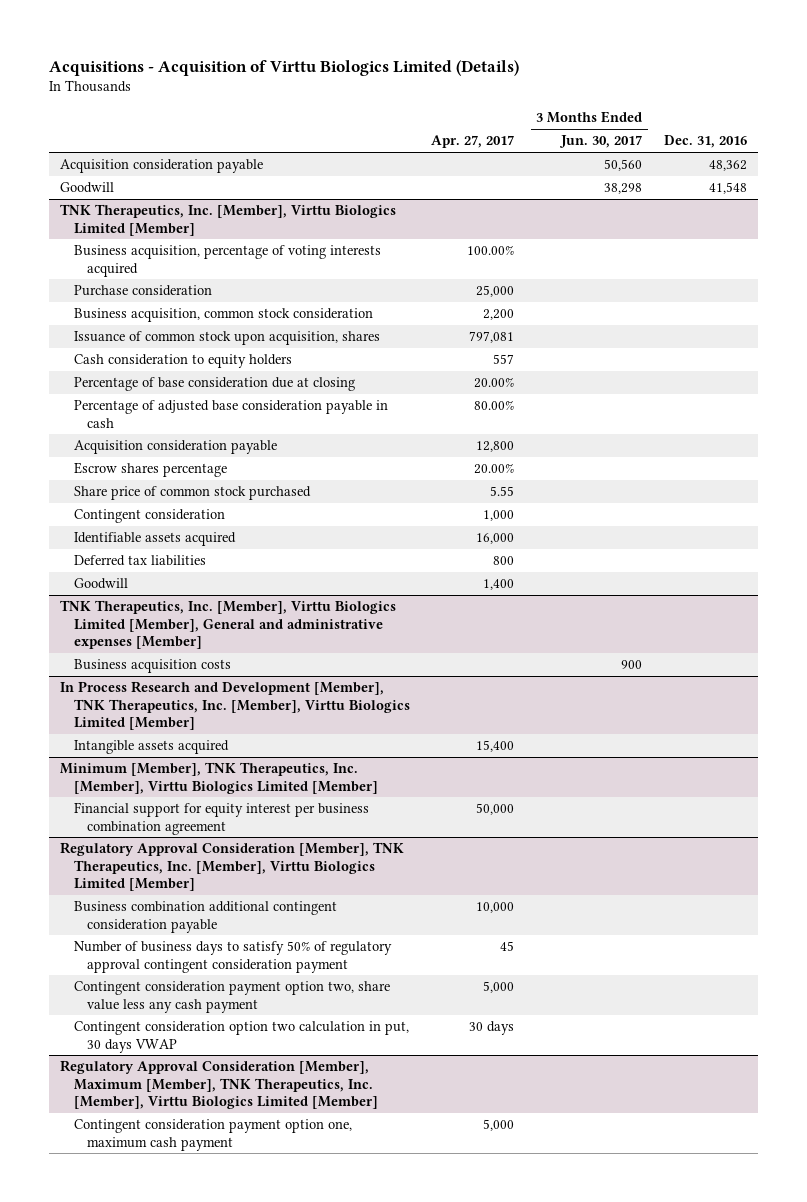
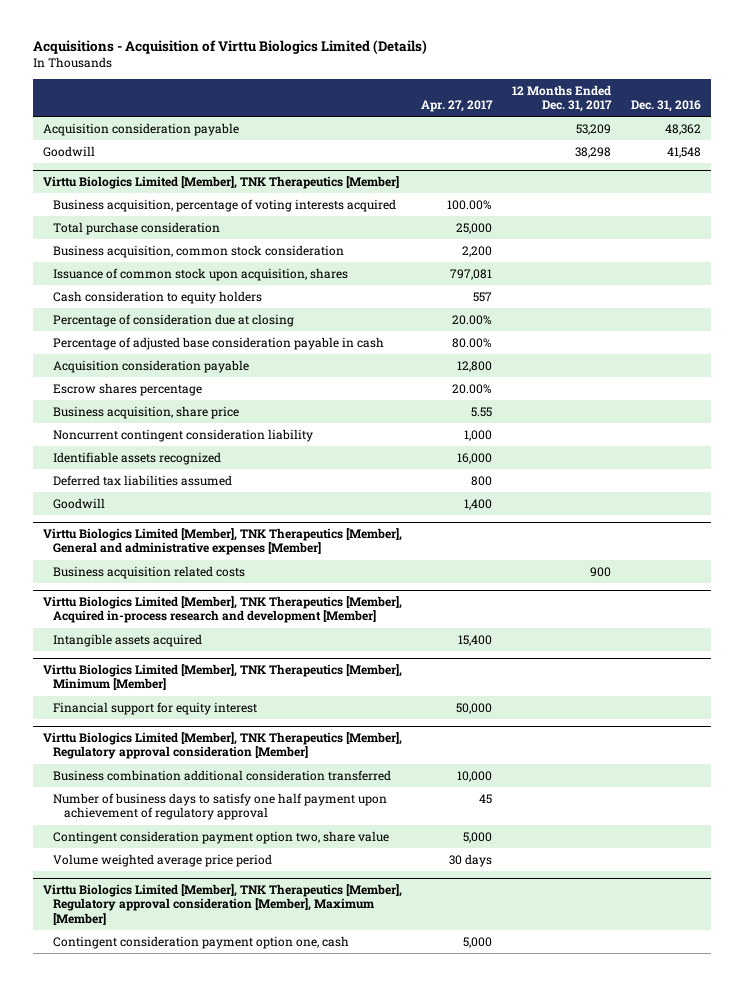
- | Apr. 27, 2017 | 3 Months Ended Jun. 30, 2017 | Dec. 31, 2016
+ | Apr. 27, 2017 | 12 Months Ended Dec. 31, 2017 | Dec. 31, 2016
- TNK Therapeutics, Inc. [Member], Virttu Biologics Limited [Member]
+ Virttu Biologics Limited [Member], TNK Therapeutics [Member]
- Purchase consideration | 25,000 | |
+ Total purchase consideration | 25,000 | |
- Percentage of base consideration due at closing | 20.00% | |
+ Percentage of consideration due at closing | 20.00% | |
- Share price of common stock purchased | 5.55 | |
- Contingent consideration | 1,000 | |
- Identifiable assets acquired | 16,000 | |
- Deferred tax liabilities | 800 | |
+ Business acquisition, share price | 5.55 | |
+ Noncurrent contingent consideration liability | 1,000 | |
+ Identifiable assets recognized | 16,000 | |
+ Deferred tax liabilities assumed | 800 | |
- TNK Therapeutics, Inc. [Member], Virttu Biologics Limited [Member], General and administrative expenses [Member]
- Business acquisition costs | | 900 |
- In Process Research and Development [Member], TNK Therapeutics, Inc. [Member], Virttu Biologics Limited [Member]
+ Virttu Biologics Limited [Member], TNK Therapeutics [Member], General and administrative expenses [Member]
+ Business acquisition related costs | | 900 |
+ Virttu Biologics Limited [Member], TNK Therapeutics [Member], Acquired in-process research and development [Member]
- Minimum [Member], TNK Therapeutics, Inc. [Member], Virttu Biologics Limited [Member]
- Financial support for equity interest per business combination agreement | 50,000 | |
- Regulatory Approval Consideration [Member], TNK Therapeutics, Inc. [Member], Virttu Biologics Limited [Member]
- Business combination additional contingent consideration payable | 10,000 | |
- Number of business days to satisfy 50% of regulatory approval contingent consideration payment | 45 | |
- Contingent consideration payment option two, share value less any cash payment | 5,000 | |
- Contingent consideration option two calculation in put, 30 days VWAP | 30 days | |
- Regulatory Approval Consideration [Member], Maximum [Member], TNK Therapeutics, Inc. [Member], Virttu Biologics Limited [Member]
- Contingent consideration payment option one, maximum cash payment | 5,000 | |
+ Virttu Biologics Limited [Member], TNK Therapeutics [Member], Minimum [Member]
+ Financial support for equity interest | 50,000 | |
+ Virttu Biologics Limited [Member], TNK Therapeutics [Member], Regulatory approval consideration [Member]
+ Business combination additional consideration transferred | 10,000 | |
+ Number of business days to satisfy one half payment upon achievement of regulatory approval | 45 | |
+ Contingent consideration payment option two, share value | 5,000 | |
+ Volume weighted average price period | 30 days | |
+ Virttu Biologics Limited [Member], TNK Therapeutics [Member], Regulatory approval consideration [Member], Maximum [Member]
+ Contingent consideration payment option one, cash | 5,000 | |

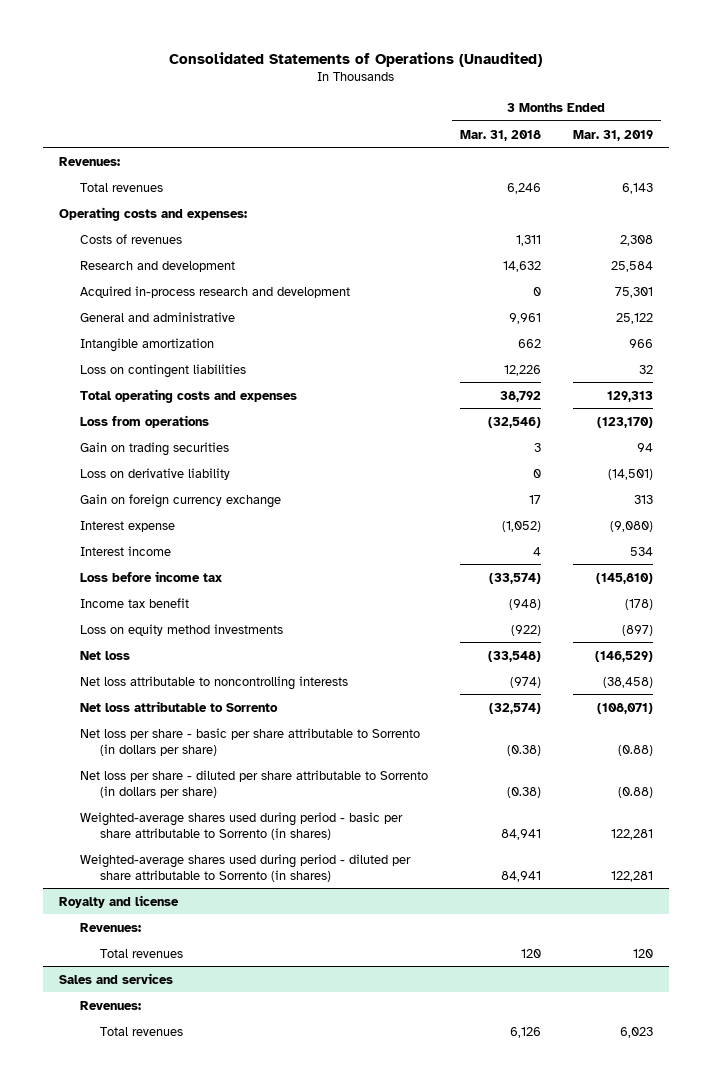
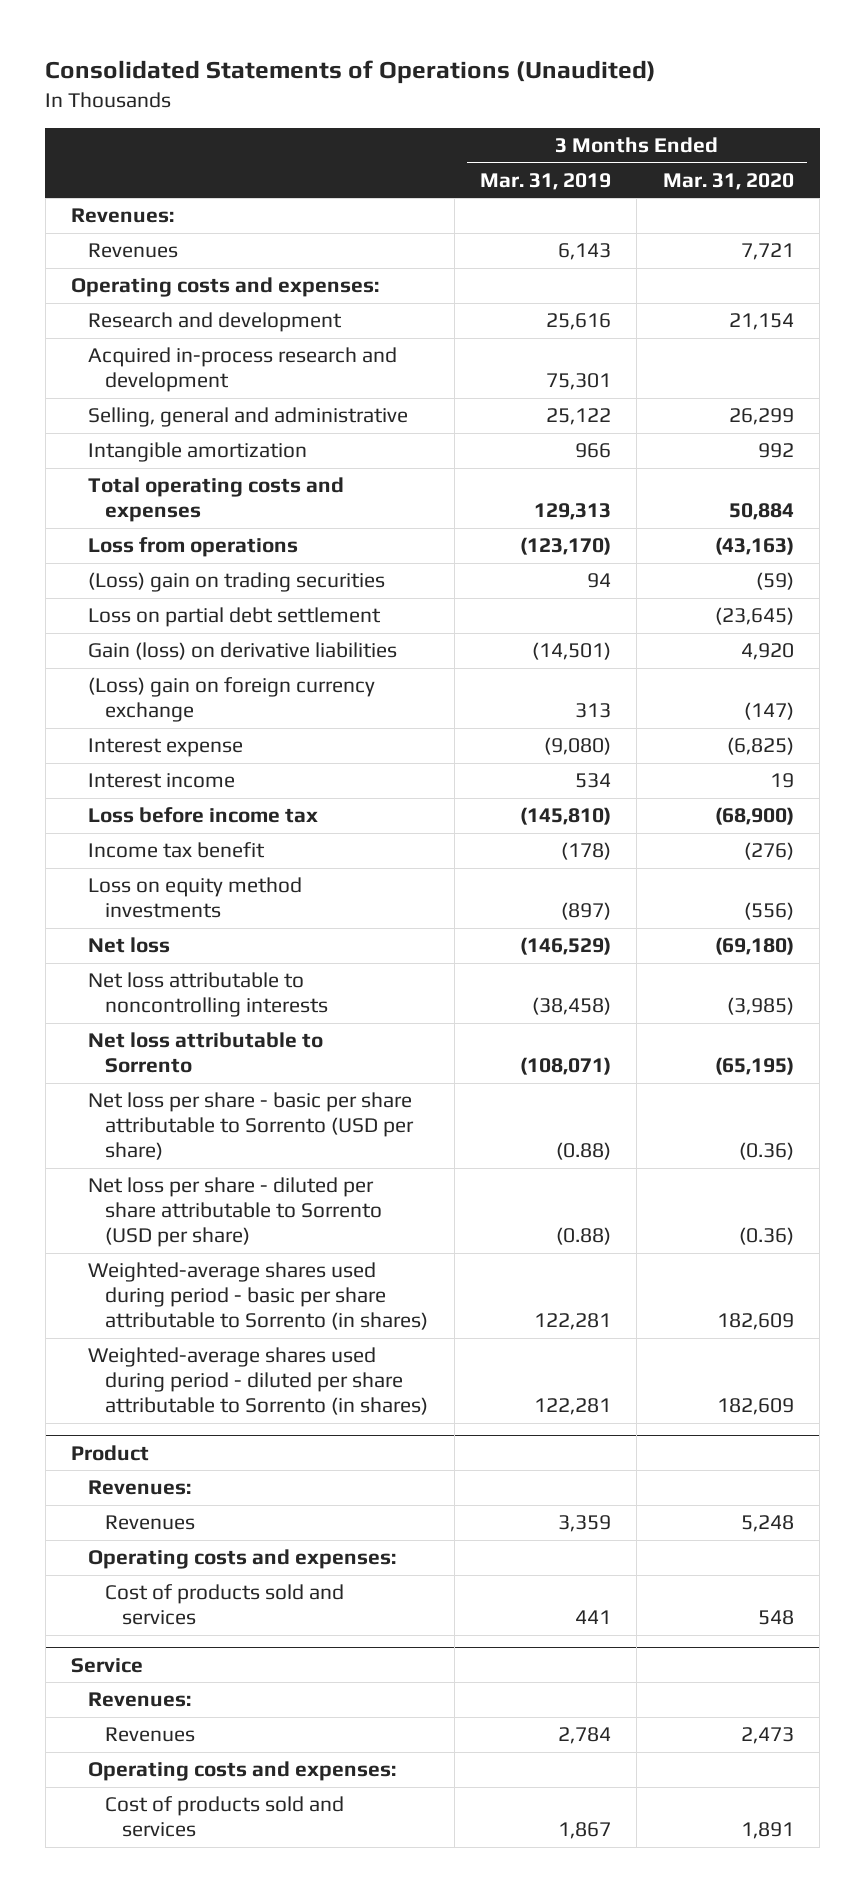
- | 3 Months Ended Mar. 31, 2018 | 3 Months Ended Mar. 31, 2019
+ | 3 Months Ended Mar. 31, 2019 | 3 Months Ended Mar. 31, 2020
- Total revenues | 6,246 | 6,143
+ Revenues | 6,143 | 7,721
- Costs of revenues | 1,311 | 2,308
- Research and development | 14,632 | 25,584
+ Research and development | 25,616 | 21,154
- General and administrative | 9,961 | 25,122
+ Selling, general and administrative | 25,122 | 26,299
- Loss on contingent liabilities | 12,226 | 32
- Gain on trading securities | 3 | 94
- Loss on derivative liability | 0 | (14,501)
- Gain on foreign currency exchange | 17 | 313
+ (Loss) gain on trading securities | 94 | (59)
+ Loss on partial debt settlement | | (23,645)
+ Gain (loss) on derivative liabilities | (14,501) | 4,920
+ (Loss) gain on foreign currency exchange | 313 | (147)
- Net loss per share - basic per share attributable to Sorrento (in dollars per share) | (0.38) | (0.88)
- Net loss per share - diluted per share attributable to Sorrento (in dollars per share) | (0.38) | (0.88)
+ Net loss per share - basic per share attributable to Sorrento (USD per share) | (0.88) | (0.36)
+ Net loss per share - diluted per share attributable to Sorrento (USD per share) | (0.88) | (0.36)
- Royalty and license
+ Product
- Total revenues | 120 | 120
- Sales and services
+ Revenues | 3,359 | 5,248
+ Operating costs and expenses:
+ Cost of products sold and services | 441 | 548
+ Service
- Total revenues | 6,126 | 6,023
+ Revenues | 2,784 | 2,473
+ Operating costs and expenses:
+ Cost of products sold and services | 1,867 | 1,891

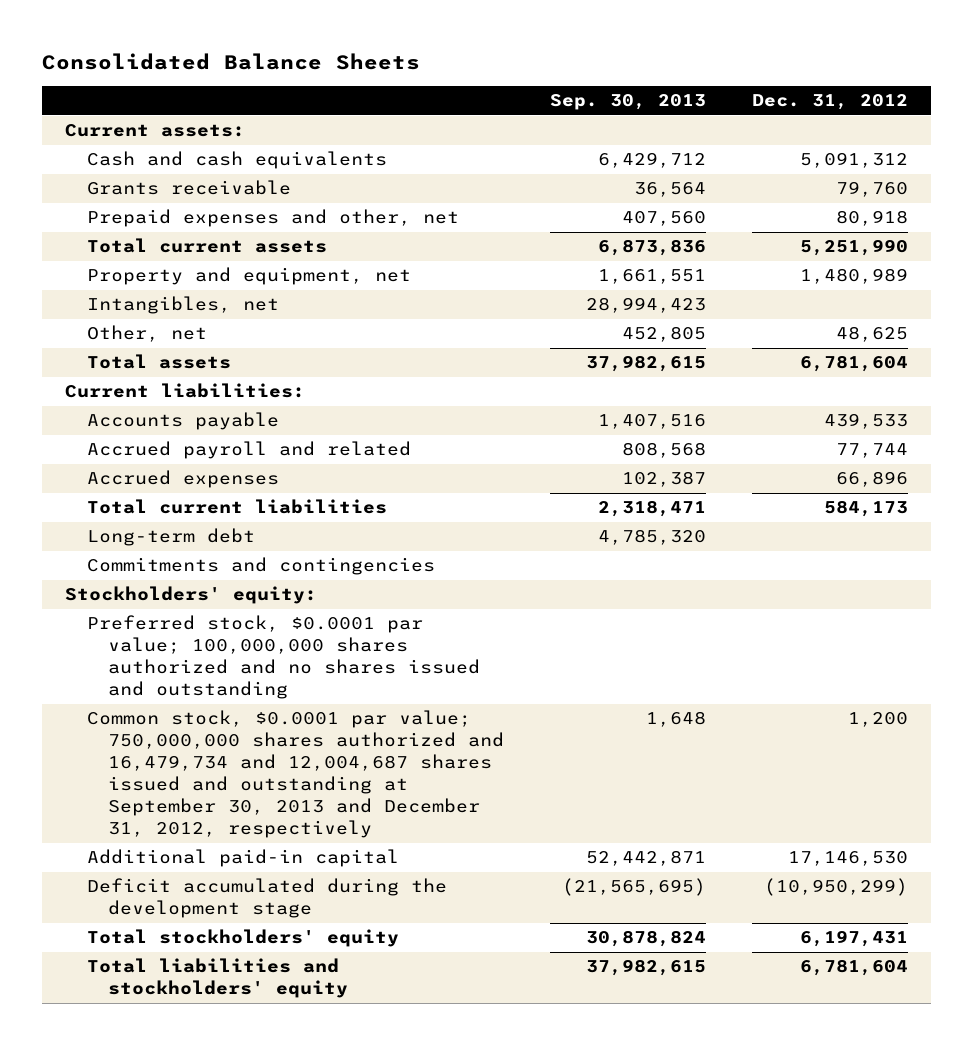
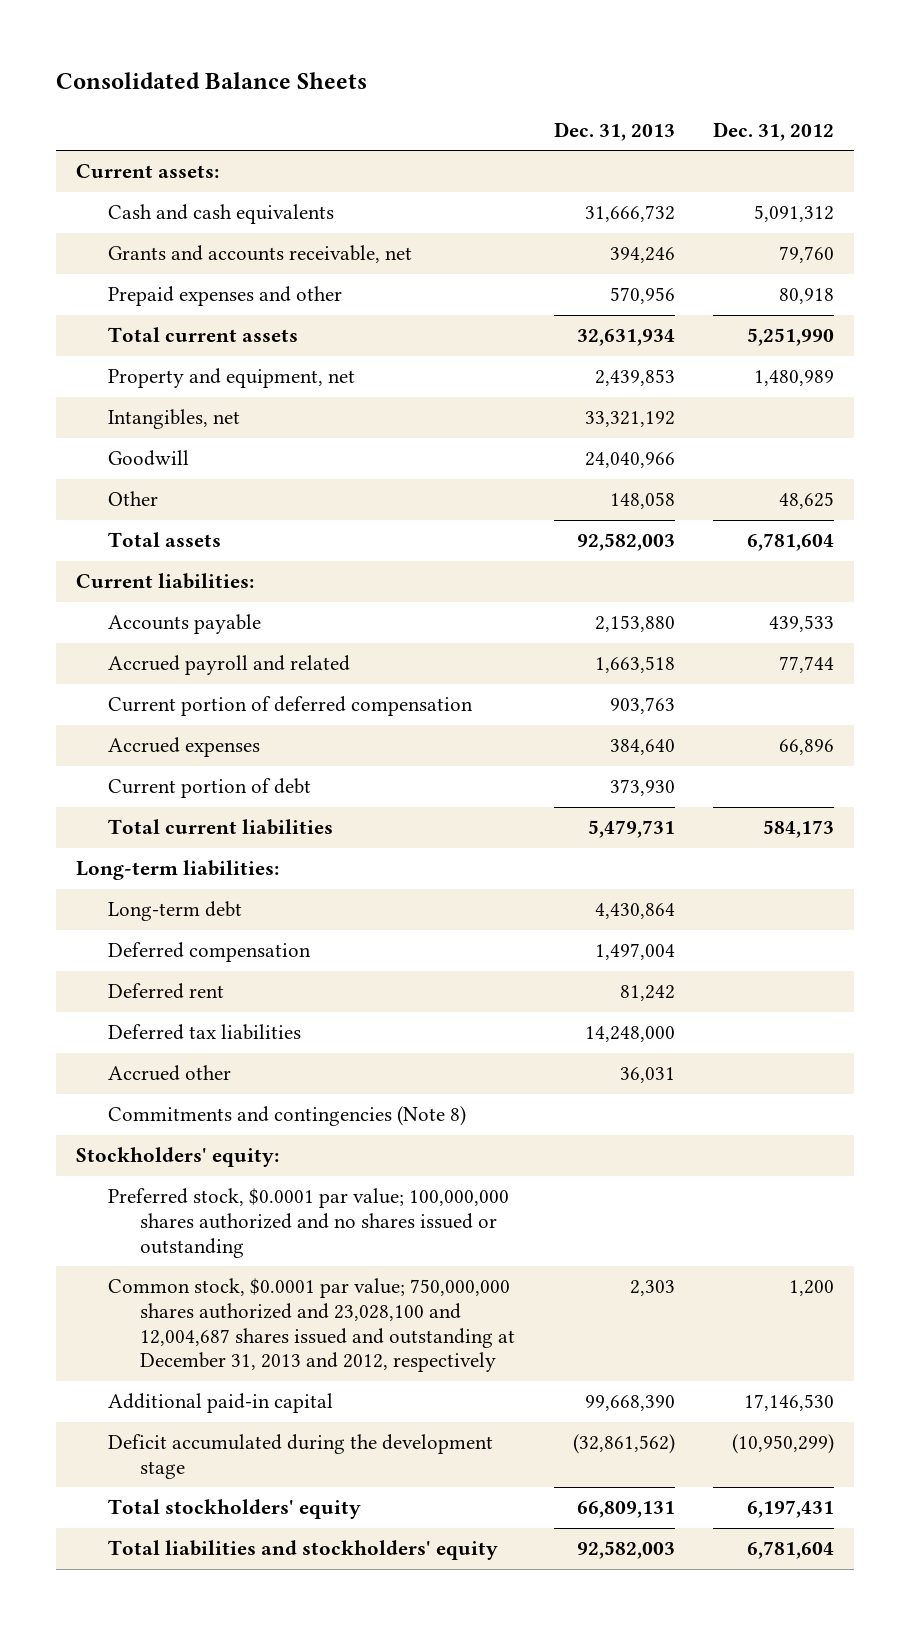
- | Sep. 30, 2013 | Dec. 31, 2012
+ | Dec. 31, 2013 | Dec. 31, 2012
- Grants receivable | 36,564 | 79,760
- Prepaid expenses and other, net | 407,560 | 80,918
+ Grants and accounts receivable, net | 394,246 | 79,760
+ Prepaid expenses and other | 570,956 | 80,918
- Other, net | 452,805 | 48,625
+ Goodwill | 24,040,966 |
+ Other | 148,058 | 48,625
+ Current portion of deferred compensation | 903,763 |
+ Current portion of debt | 373,930 |
+ Long-term liabilities:
- Commitments and contingencies
+ Deferred compensation | 1,497,004 |
+ Deferred rent | 81,242 |
+ Deferred tax liabilities | 14,248,000 |
+ Accrued other | 36,031 |
+ Commitments and contingencies (Note 8)
- Preferred stock, $0.0001 par value; 100,000,000 shares authorized and no shares issued and outstanding
- Common stock, $0.0001 par value; 750,000,000 shares authorized and 16,479,734 and 12,004,687 shares issued and outstanding at September 30, 2013 and December 31, 2012, respectively | 1,648 | 1,200
+ Preferred stock, $0.0001 par value; 100,000,000 shares authorized and no shares issued or outstanding
+ Common stock, $0.0001 par value; 750,000,000 shares authorized and 23,028,100 and 12,004,687 shares issued and outstanding at December 31, 2013 and 2012, respectively | 2,303 | 1,200

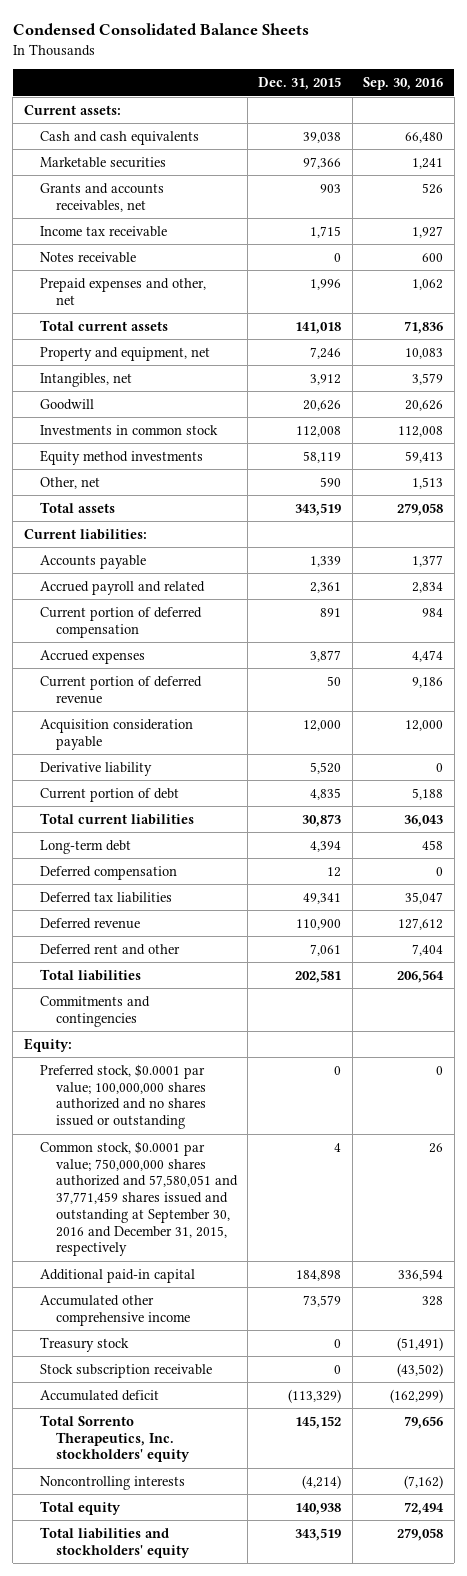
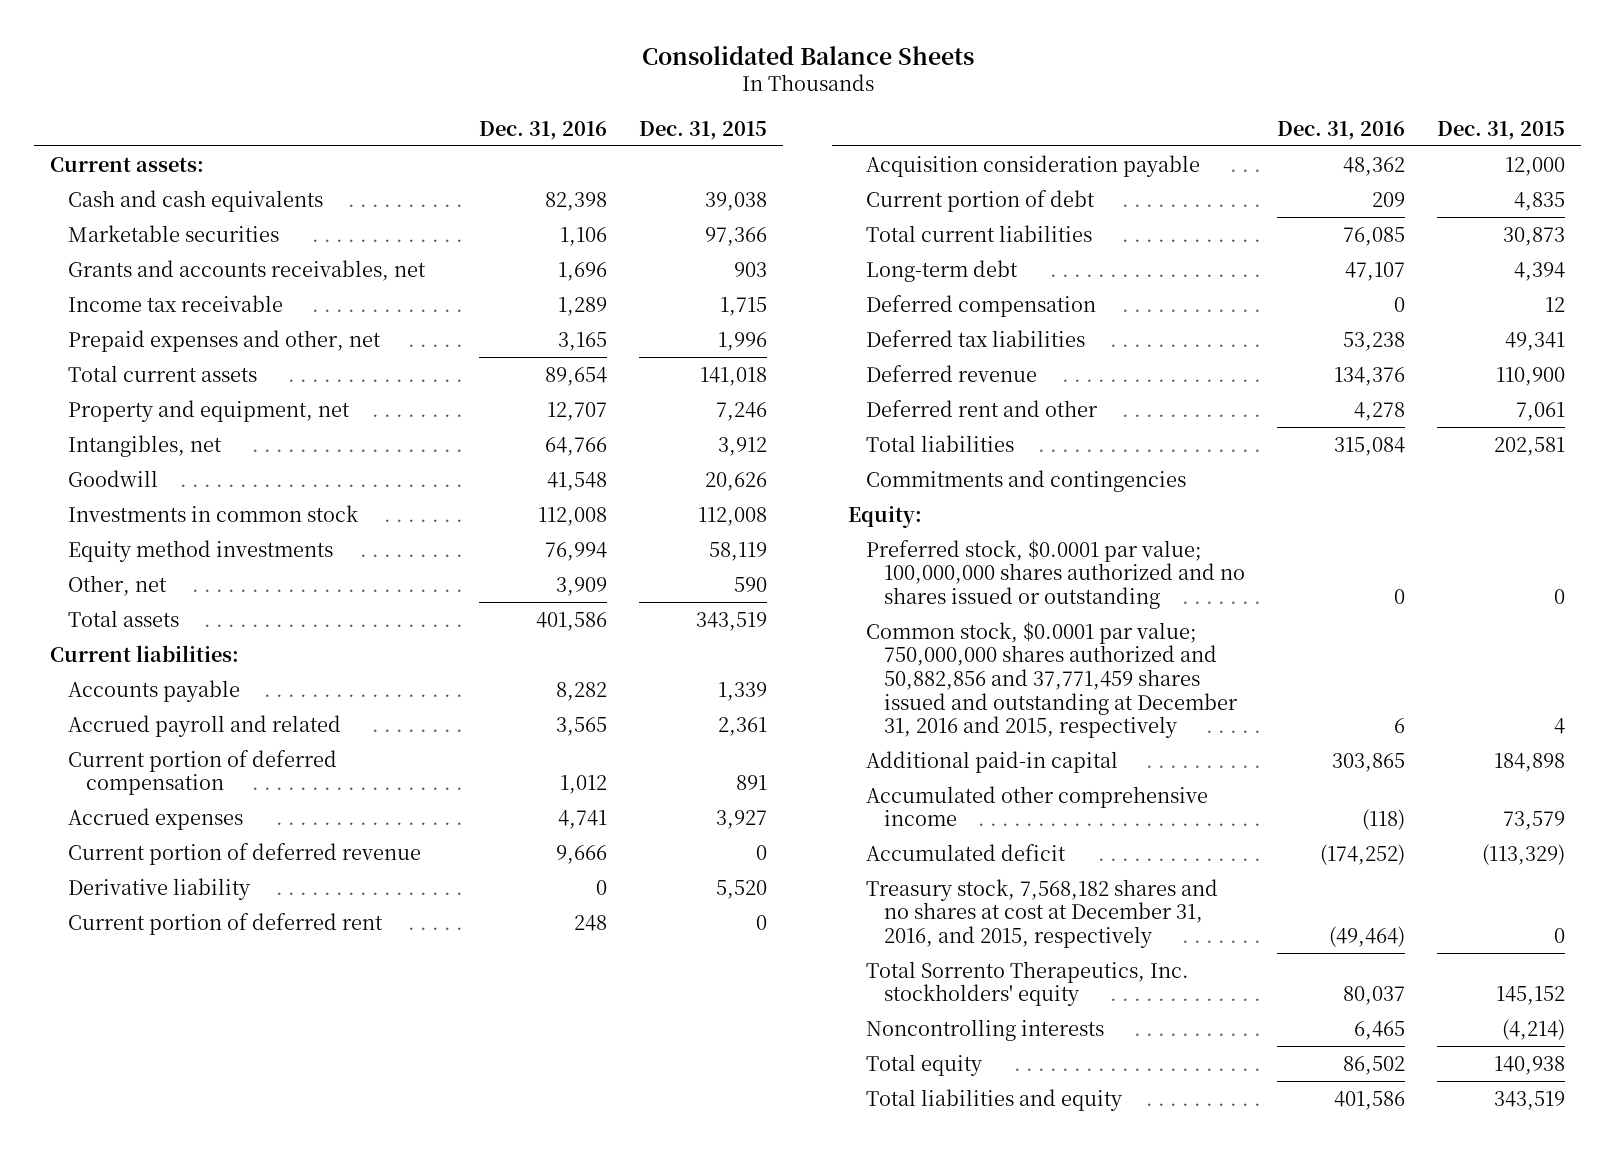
- Condensed Consolidated Balance Sheets
+ Consolidated Balance Sheets
- | Dec. 31, 2015 | Sep. 30, 2016
+ | Dec. 31, 2016 | Dec. 31, 2015
- Notes receivable | 0 | 600
- Accrued expenses | 3,877 | 4,474
- Current portion of deferred revenue | 50 | 9,186
+ Accrued expenses | 4,741 | 3,927
+ Current portion of deferred revenue | 9,666 | 0
+ Current portion of deferred rent | 248 | 0
moved down: Acquisition consideration payable | 48,362 | 12,000
- Common stock, $0.0001 par value; 750,000,000 shares authorized and 57,580,051 and 37,771,459 shares issued and outstanding at September 30, 2016 and December 31, 2015, respectively | 4 | 26
+ Common stock, $0.0001 par value; 750,000,000 shares authorized and 50,882,856 and 37,771,459 shares issued and outstanding at December 31, 2016 and 2015, respectively | 6 | 4
- Treasury stock | 0 | (51,491)
- Stock subscription receivable | 0 | (43,502)
+ Treasury stock, 7,568,182 shares and no shares at cost at December 31, 2016, and 2015, respectively | (49,464) | 0
- Total liabilities and stockholders' equity | 343,519 | 279,058
+ Total liabilities and equity | 401,586 | 343,519

